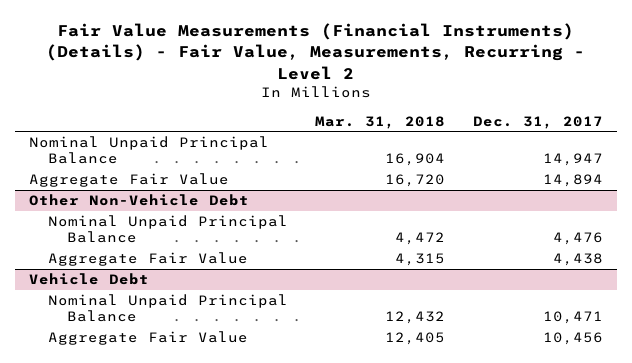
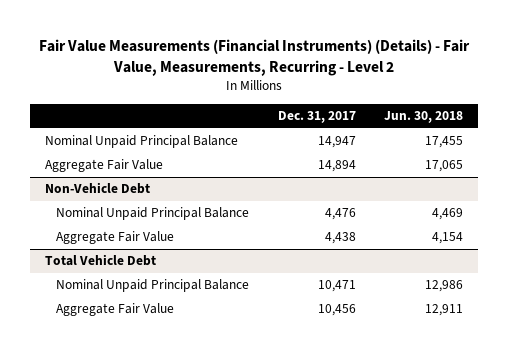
- | Mar. 31, 2018 | Dec. 31, 2017
+ | Dec. 31, 2017 | Jun. 30, 2018
- Other Non-Vehicle Debt
+ Non-Vehicle Debt
- Vehicle Debt
+ Total Vehicle Debt

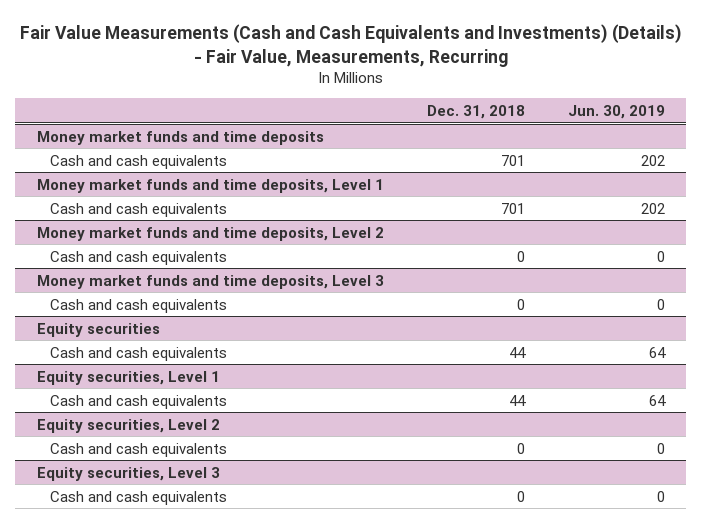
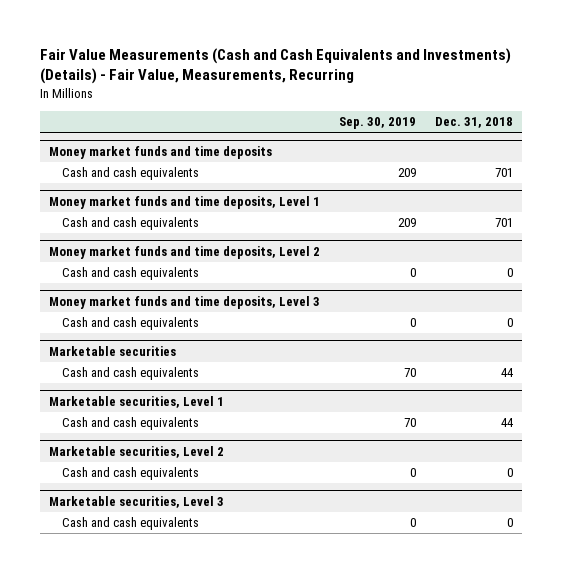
- | Dec. 31, 2018 | Jun. 30, 2019
+ | Sep. 30, 2019 | Dec. 31, 2018
- Equity securities
+ Marketable securities
- Equity securities, Level 1
+ Marketable securities, Level 1
- Equity securities, Level 2
+ Marketable securities, Level 2
- Equity securities, Level 3
+ Marketable securities, Level 3

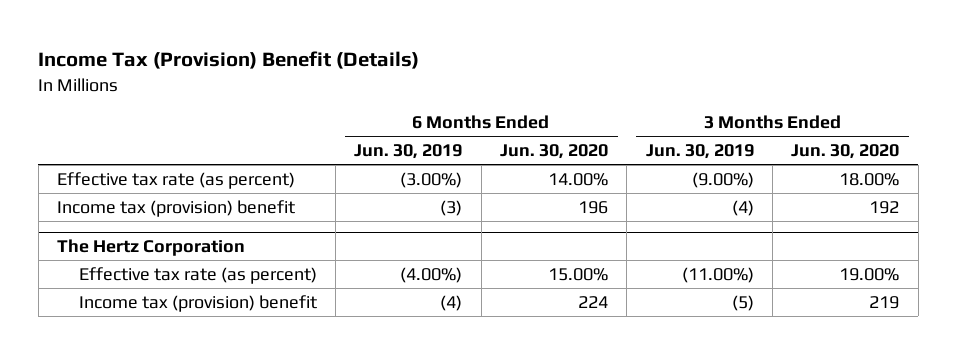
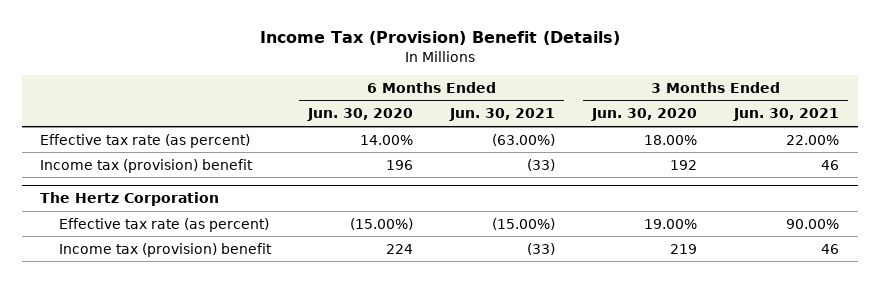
- | 6 Months Ended Jun. 30, 2019 | 6 Months Ended Jun. 30, 2020 | 3 Months Ended Jun. 30, 2019 | 3 Months Ended Jun. 30, 2020
+ | 6 Months Ended Jun. 30, 2020 | 6 Months Ended Jun. 30, 2021 | 3 Months Ended Jun. 30, 2020 | 3 Months Ended Jun. 30, 2021
@ The Hertz Corporation
- Effective tax rate (as percent) | (4.00%) | 15.00% | (11.00%) | 19.00%
+ Effective tax rate (as percent) | (15.00%) | (15.00%) | 19.00% | 90.00%

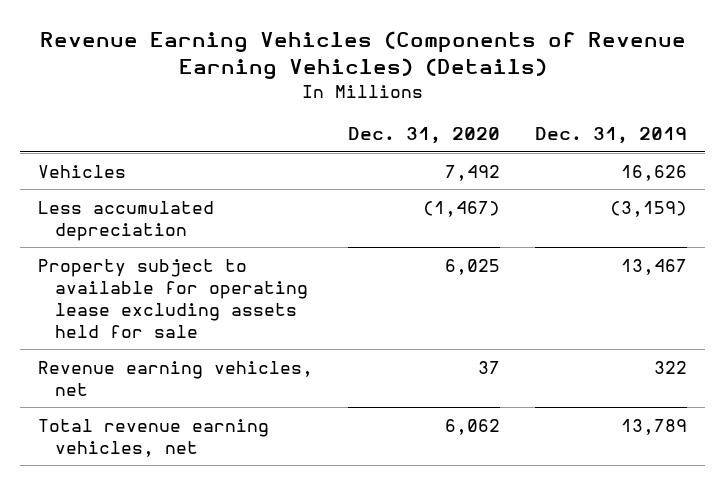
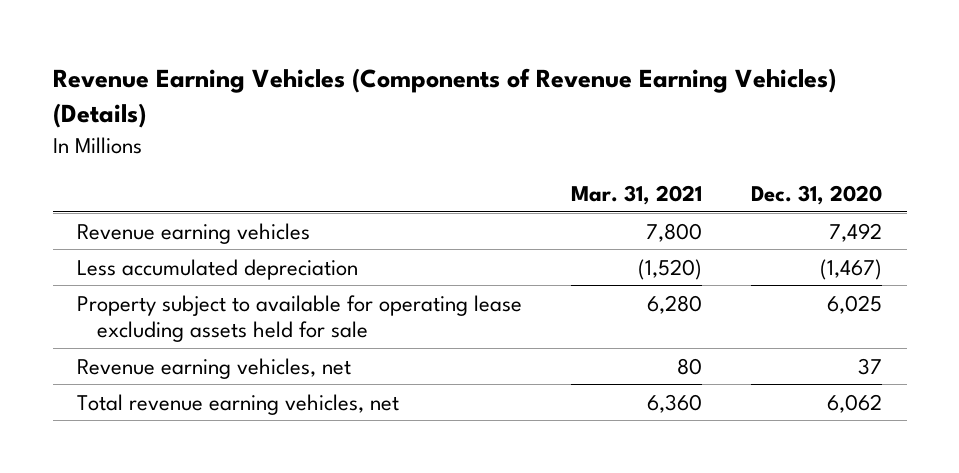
- | Dec. 31, 2020 | Dec. 31, 2019
+ | Mar. 31, 2021 | Dec. 31, 2020
- Vehicles | 7,492 | 16,626
+ Revenue earning vehicles | 7,800 | 7,492

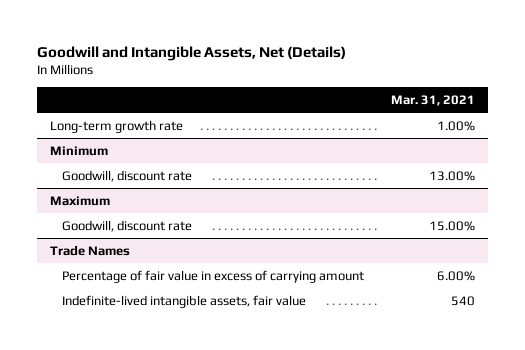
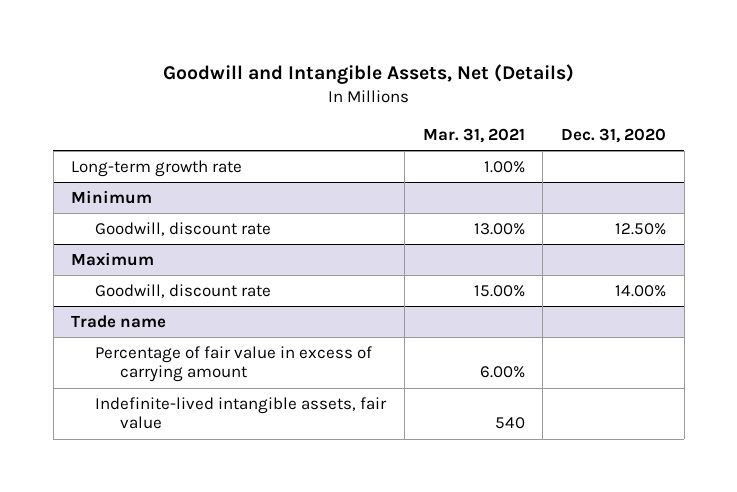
- | Mar. 31, 2021
+ | Mar. 31, 2021 | Dec. 31, 2020
- Trade Names
+ Trade name

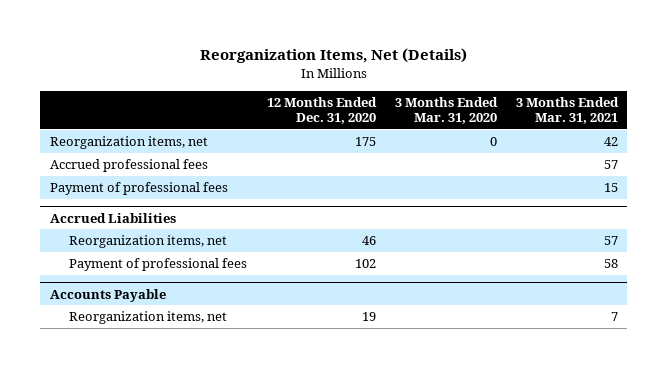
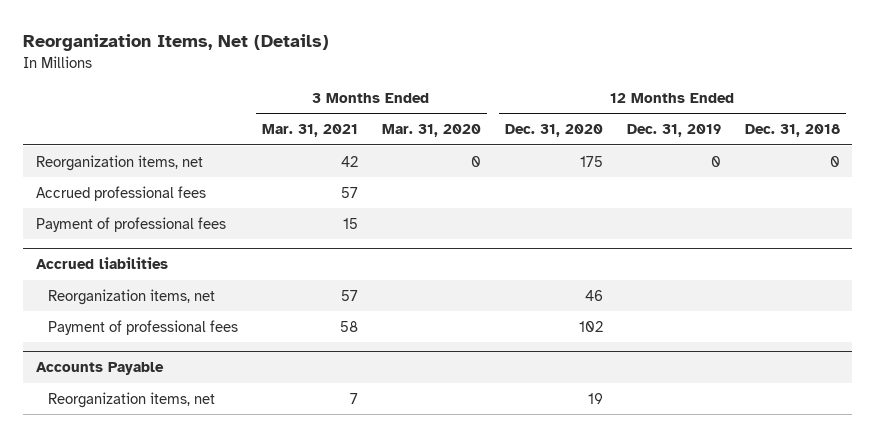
- | 12 Months Ended Dec. 31, 2020 | 3 Months Ended Mar. 31, 2020 | 3 Months Ended Mar. 31, 2021
+ | 3 Months Ended Mar. 31, 2021 | 3 Months Ended Mar. 31, 2020 | 12 Months Ended Dec. 31, 2020 | 12 Months Ended Dec. 31, 2019 | 12 Months Ended Dec. 31, 2018
- Accrued Liabilities
+ Accrued liabilities

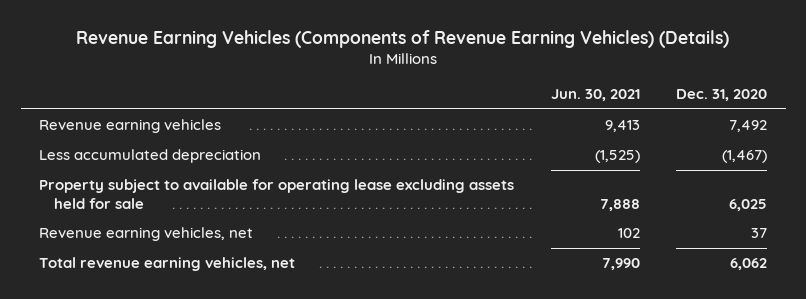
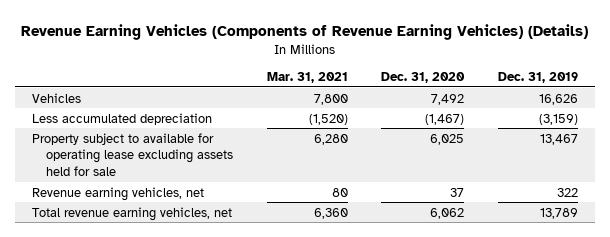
- | Jun. 30, 2021 | Dec. 31, 2020
+ | Mar. 31, 2021 | Dec. 31, 2020 | Dec. 31, 2019
- Revenue earning vehicles | 9,413 | 7,492
+ Vehicles | 7,800 | 7,492 | 16,626

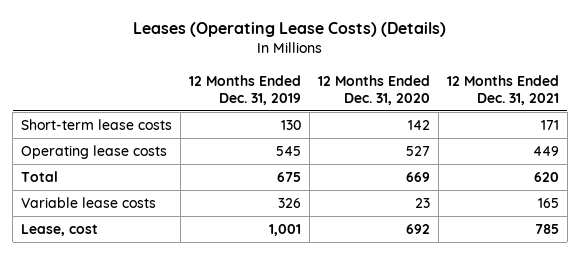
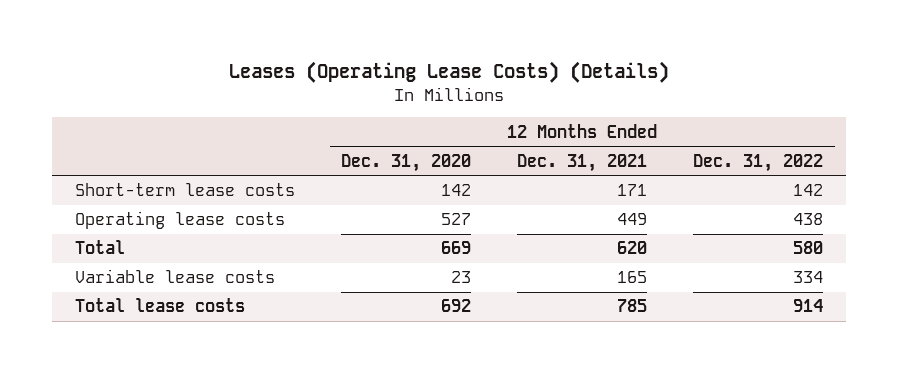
- | 12 Months Ended Dec. 31, 2019 | 12 Months Ended Dec. 31, 2020 | 12 Months Ended Dec. 31, 2021
+ | 12 Months Ended Dec. 31, 2020 | 12 Months Ended Dec. 31, 2021 | 12 Months Ended Dec. 31, 2022
- Lease, cost | 1,001 | 692 | 785
+ Total lease costs | 692 | 785 | 914

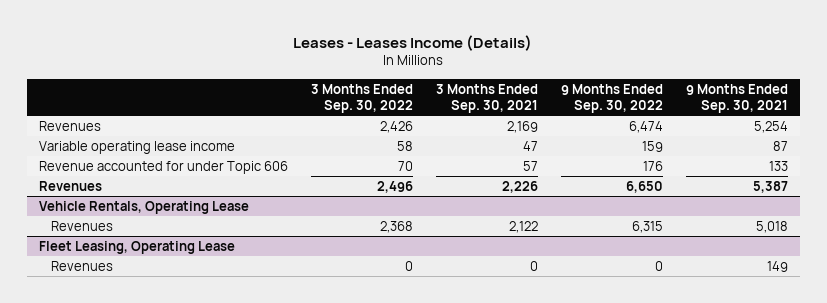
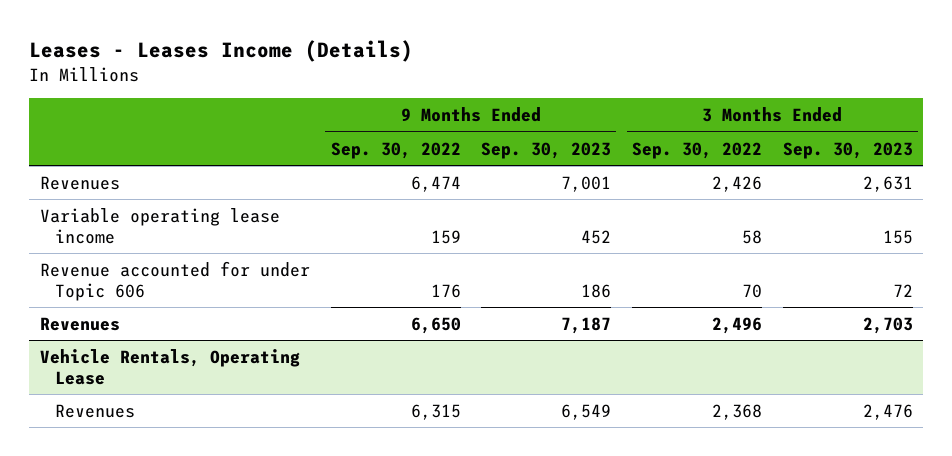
- | 3 Months Ended Sep. 30, 2022 | 3 Months Ended Sep. 30, 2021 | 9 Months Ended Sep. 30, 2022 | 9 Months Ended Sep. 30, 2021
+ | 9 Months Ended Sep. 30, 2022 | 9 Months Ended Sep. 30, 2023 | 3 Months Ended Sep. 30, 2022 | 3 Months Ended Sep. 30, 2023
- Fleet Leasing, Operating Lease
- Revenues | 0 | 0 | 0 | 149

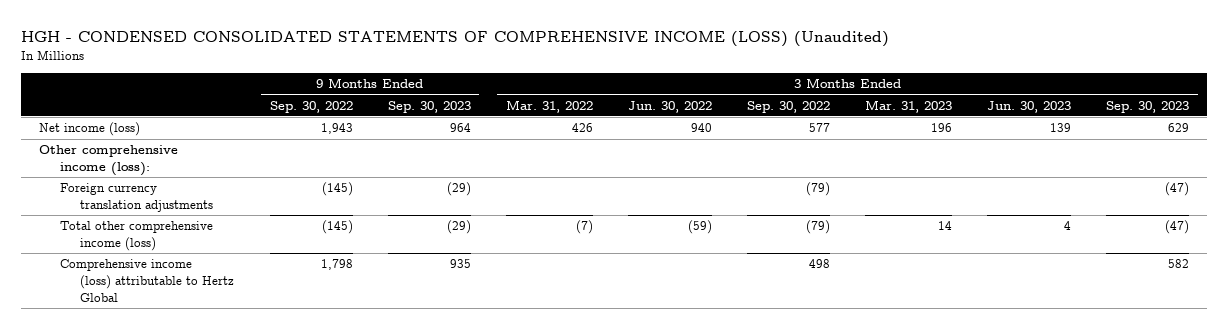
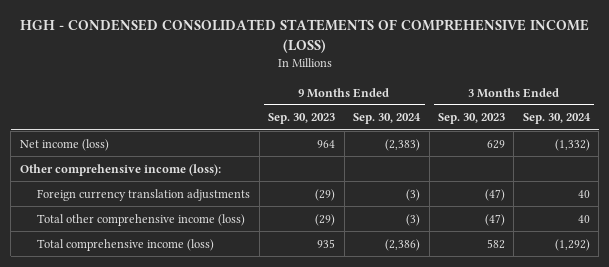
- HGH - CONDENSED CONSOLIDATED STATEMENTS OF COMPREHENSIVE INCOME (LOSS) (Unaudited)
+ HGH - CONDENSED CONSOLIDATED STATEMENTS OF COMPREHENSIVE INCOME (LOSS)
- | 9 Months Ended Sep. 30, 2022 | 9 Months Ended Sep. 30, 2023 | 3 Months Ended Mar. 31, 2022 | 3 Months Ended Jun. 30, 2022 | 3 Months Ended Sep. 30, 2022 | 3 Months Ended Mar. 31, 2023 | 3 Months Ended Jun. 30, 2023 | 3 Months Ended Sep. 30, 2023
+ | 9 Months Ended Sep. 30, 2023 | 9 Months Ended Sep. 30, 2024 | 3 Months Ended Sep. 30, 2023 | 3 Months Ended Sep. 30, 2024
- Comprehensive income (loss) attributable to Hertz Global | 1,798 | 935 | | | 498 | | | 582
+ Total comprehensive income (loss) | 935 | (2,386) | 582 | (1,292)

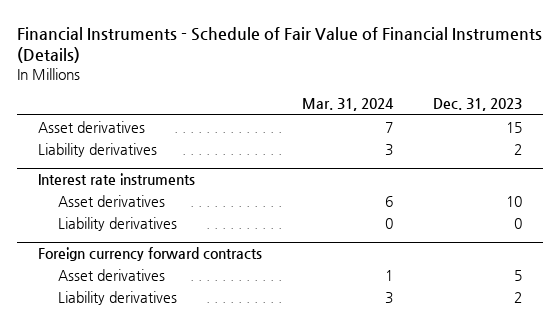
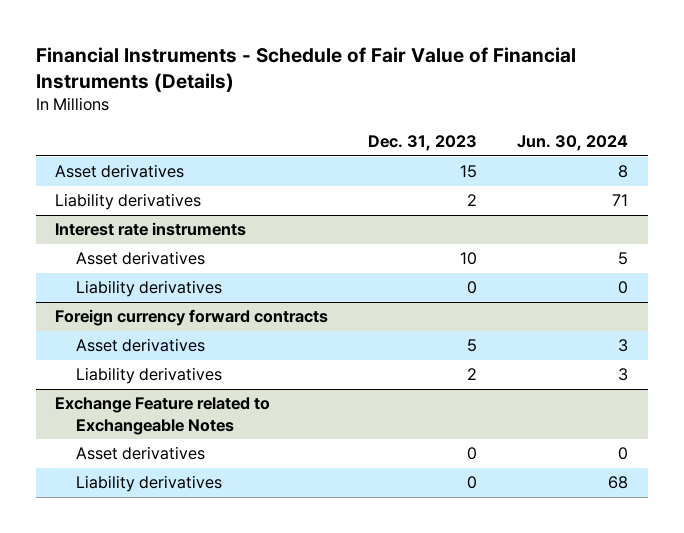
- | Mar. 31, 2024 | Dec. 31, 2023
+ | Dec. 31, 2023 | Jun. 30, 2024
+ Exchange Feature related to Exchangeable Notes
+ Asset derivatives | 0 | 0
+ Liability derivatives | 0 | 68

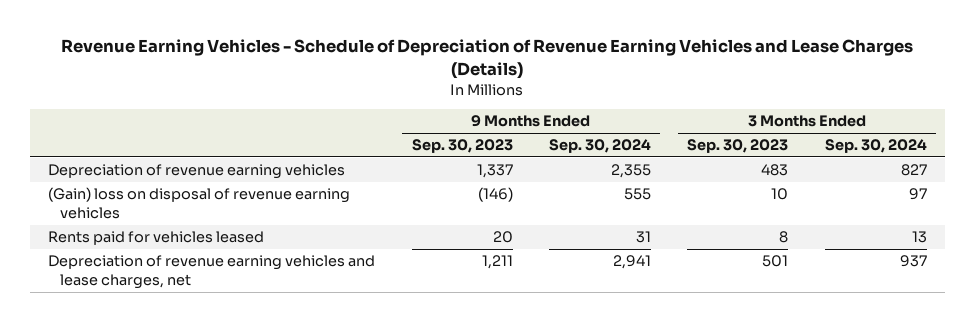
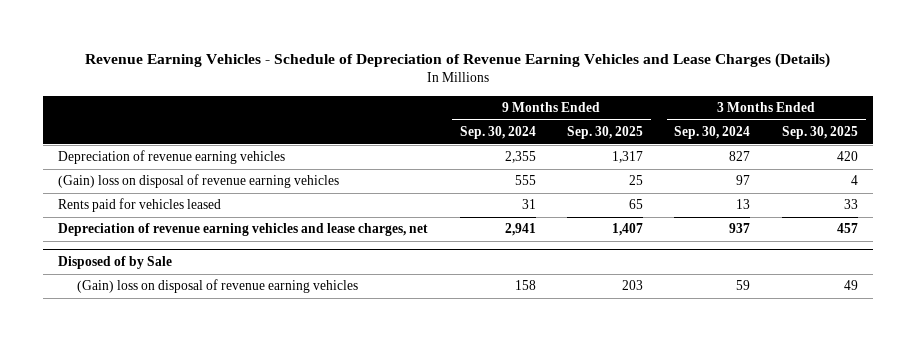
- | 9 Months Ended Sep. 30, 2023 | 9 Months Ended Sep. 30, 2024 | 3 Months Ended Sep. 30, 2023 | 3 Months Ended Sep. 30, 2024
+ | 9 Months Ended Sep. 30, 2024 | 9 Months Ended Sep. 30, 2025 | 3 Months Ended Sep. 30, 2024 | 3 Months Ended Sep. 30, 2025
+ Disposed of by Sale
+ (Gain) loss on disposal of revenue earning vehicles | 158 | 203 | 59 | 49

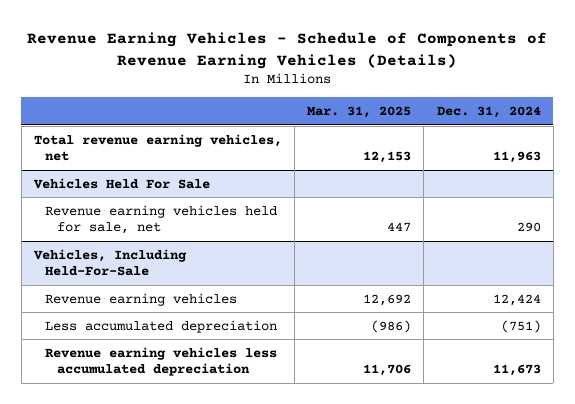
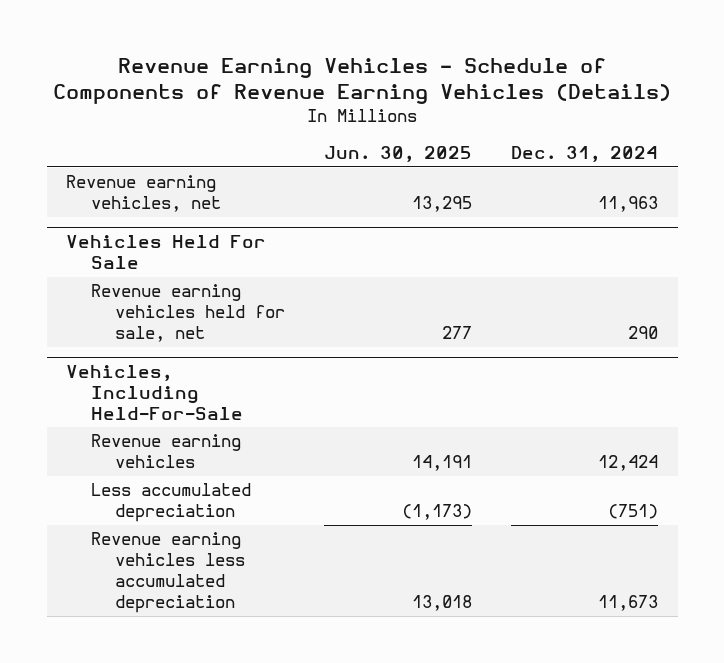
- | Mar. 31, 2025 | Dec. 31, 2024
+ | Jun. 30, 2025 | Dec. 31, 2024
- Total revenue earning vehicles, net | 12,153 | 11,963
+ Revenue earning vehicles, net | 13,295 | 11,963

